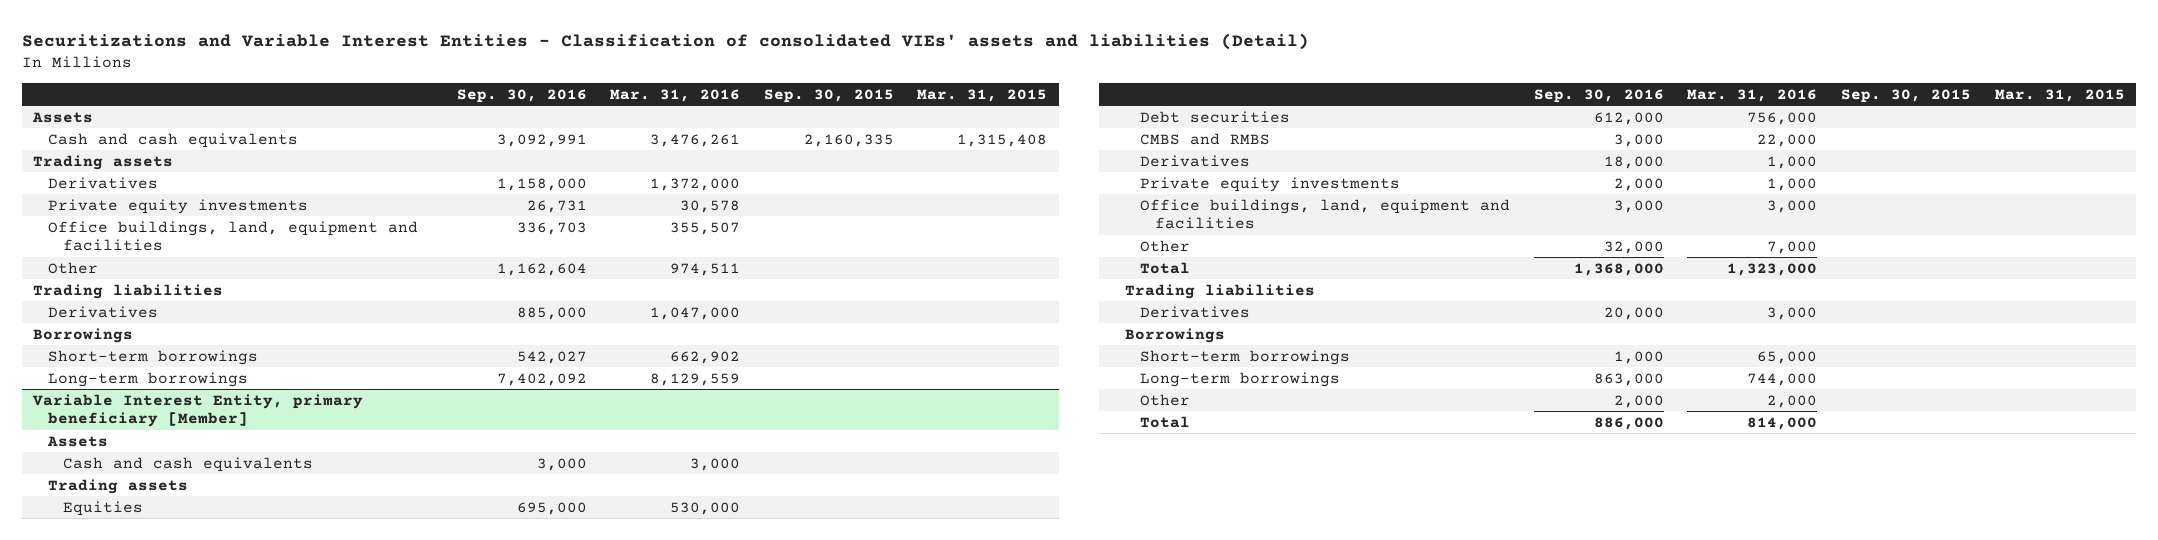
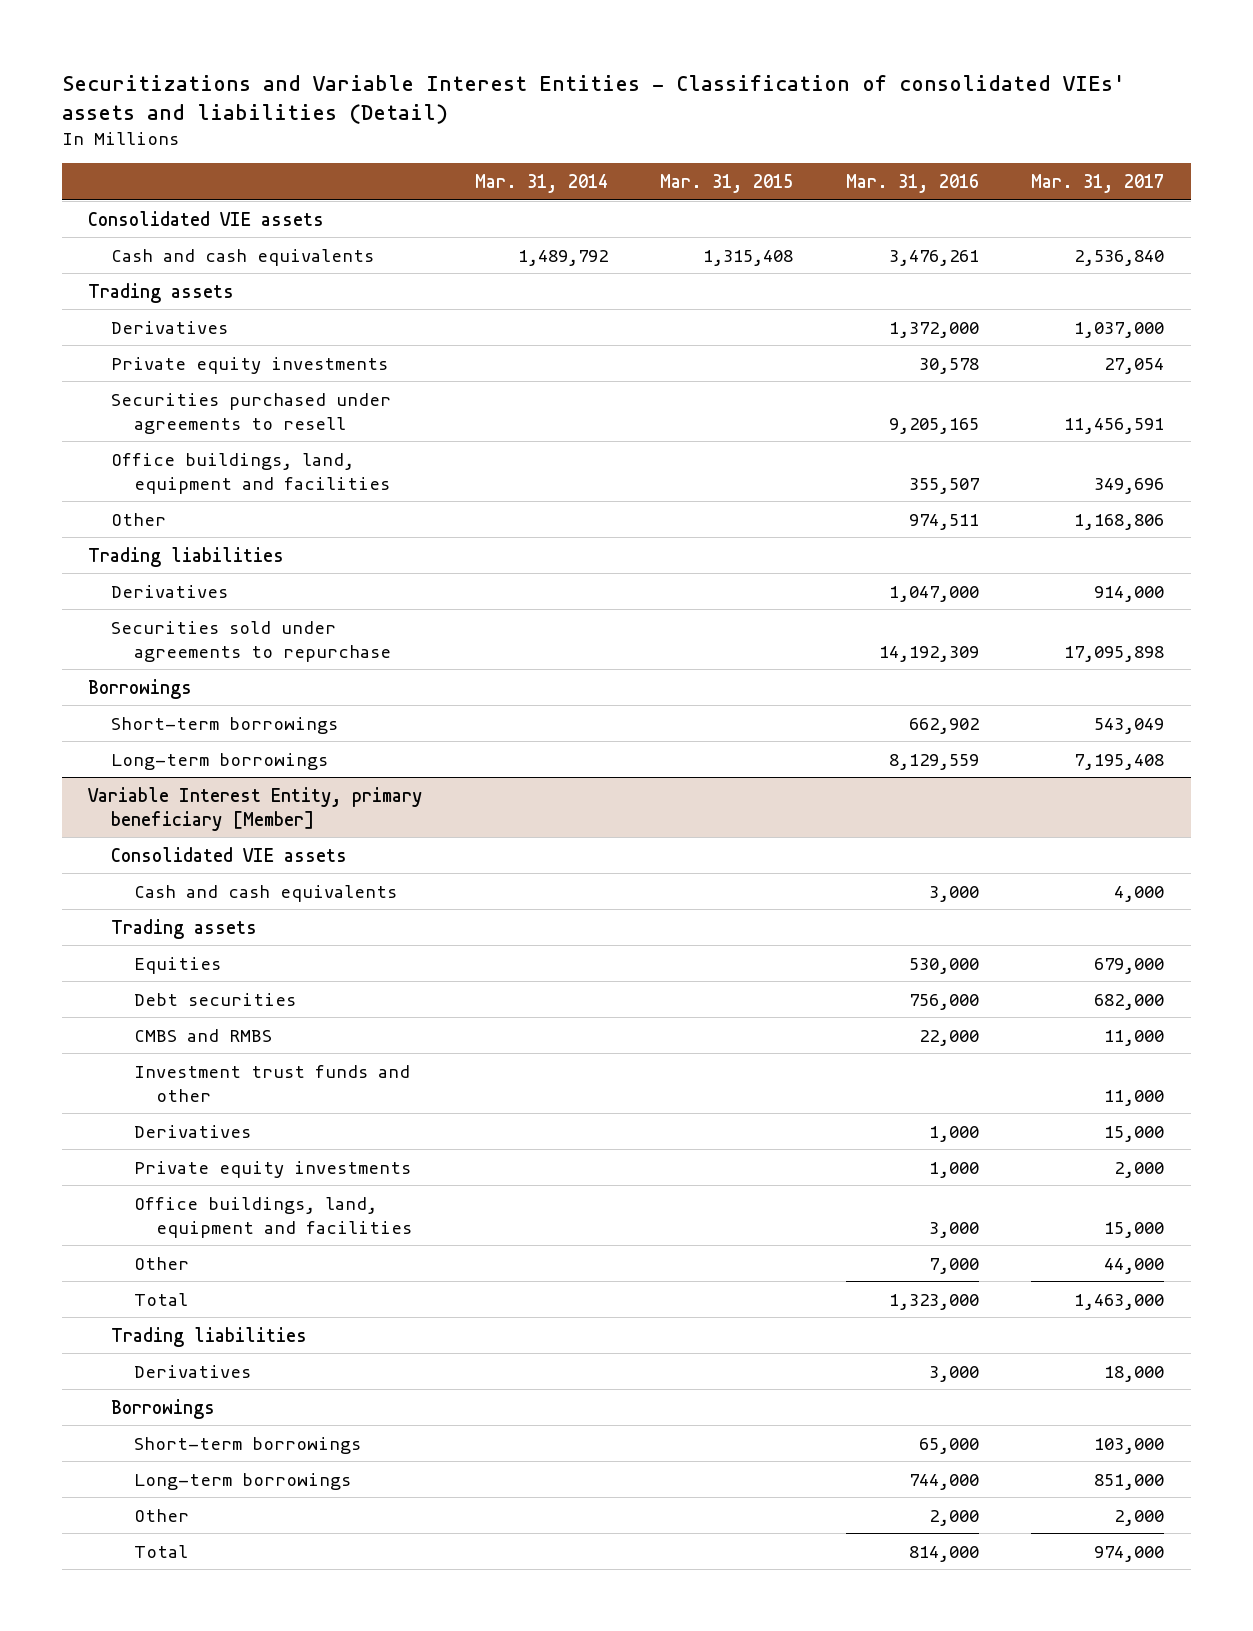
- | Sep. 30, 2016 | Mar. 31, 2016 | Sep. 30, 2015 | Mar. 31, 2015
+ | Mar. 31, 2014 | Mar. 31, 2015 | Mar. 31, 2016 | Mar. 31, 2017
- Assets
+ Consolidated VIE assets
+ Securities purchased under agreements to resell | | | 9,205,165 | 11,456,591
+ Securities sold under agreements to repurchase | | | 14,192,309 | 17,095,898
@ Variable Interest Entity, primary beneficiary [Member]
- Assets
+ Consolidated VIE assets
+ Investment trust funds and other | | | | 11,000

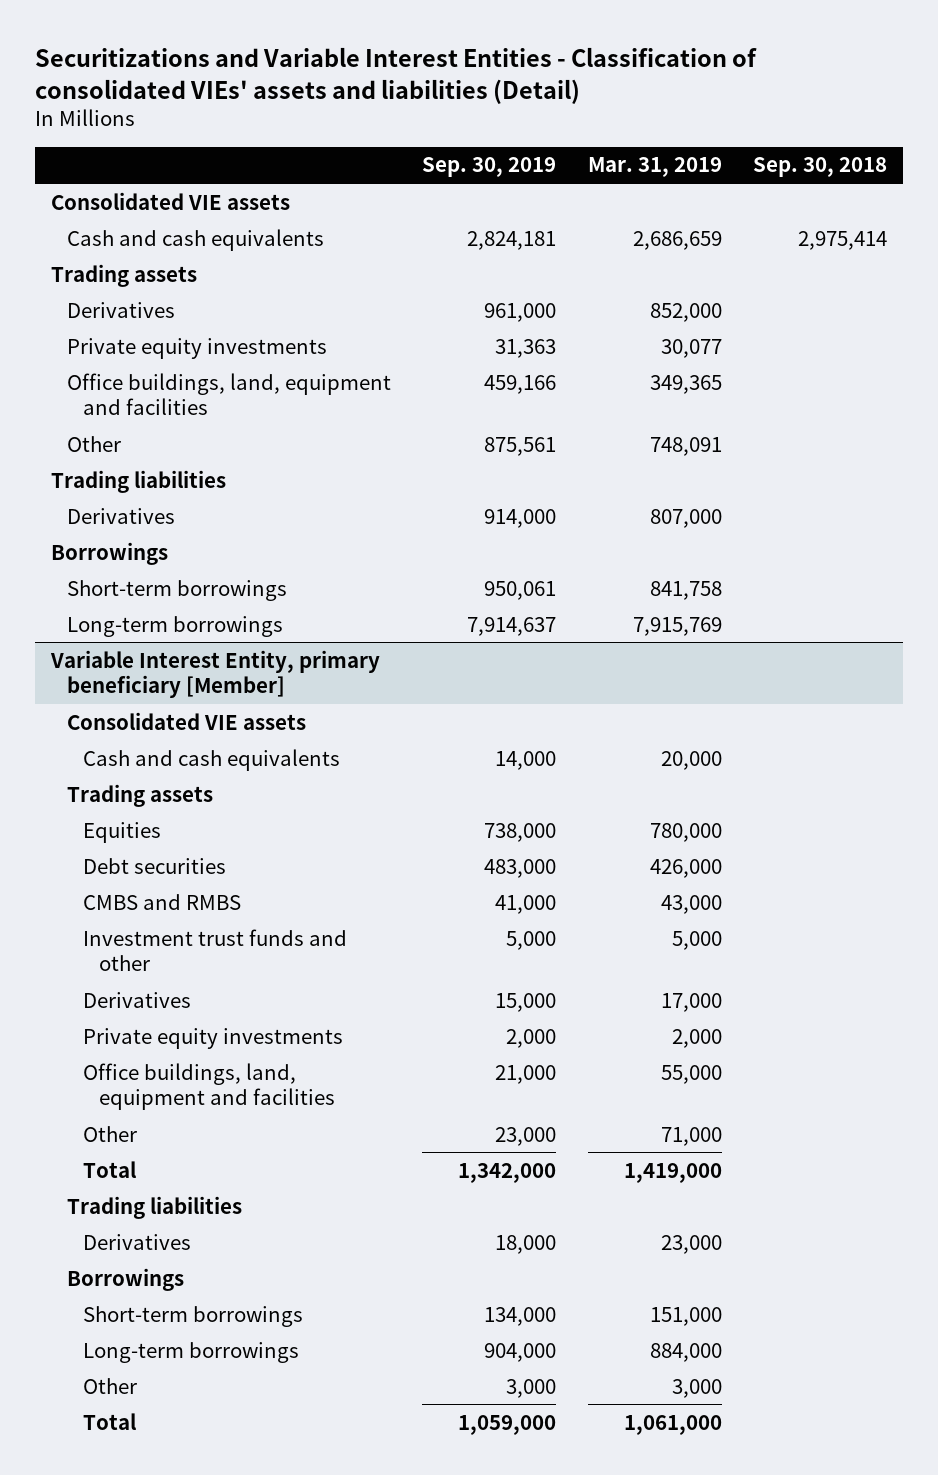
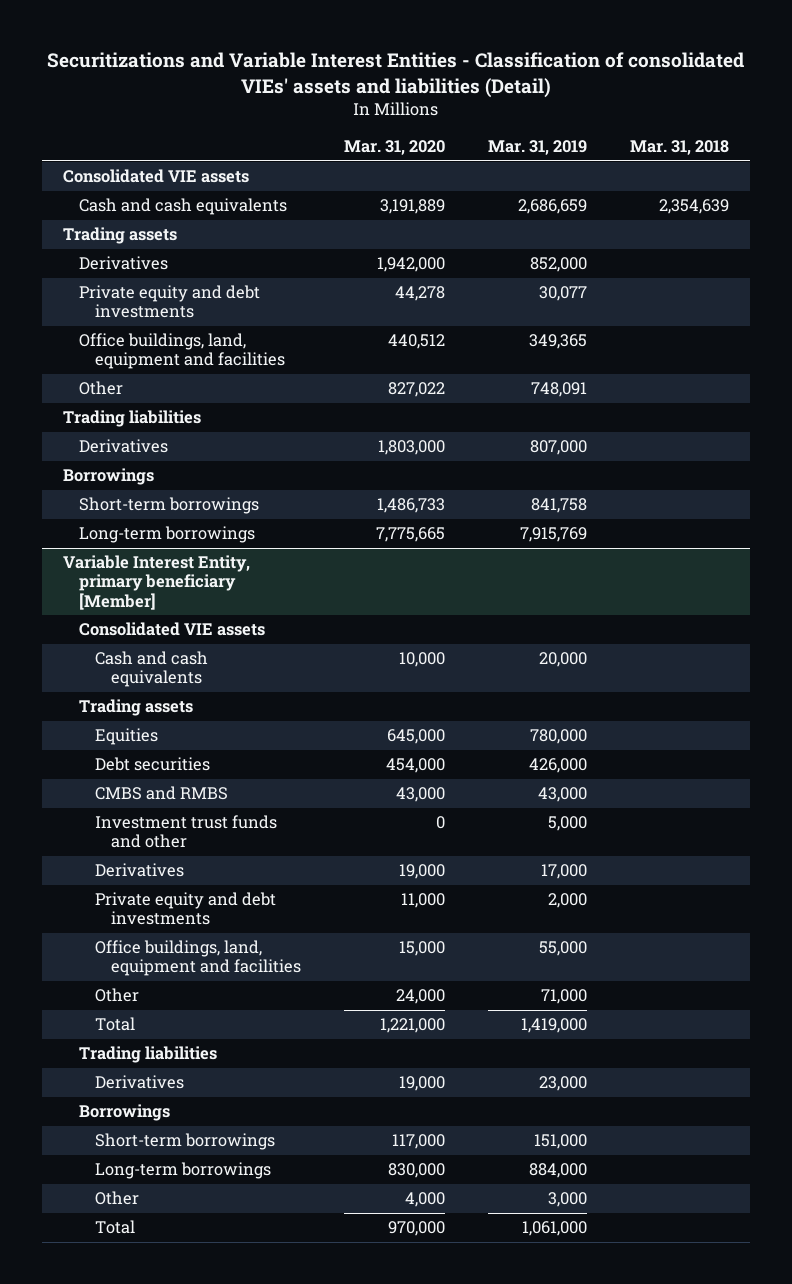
- | Sep. 30, 2019 | Mar. 31, 2019 | Sep. 30, 2018
+ | Mar. 31, 2020 | Mar. 31, 2019 | Mar. 31, 2018
- Private equity investments | 31,363 | 30,077 |
+ Private equity and debt investments | 44,278 | 30,077 |
@ Variable Interest Entity, primary beneficiary [Member]
- Private equity investments | 2,000 | 2,000 |
+ Private equity and debt investments | 11,000 | 2,000 |

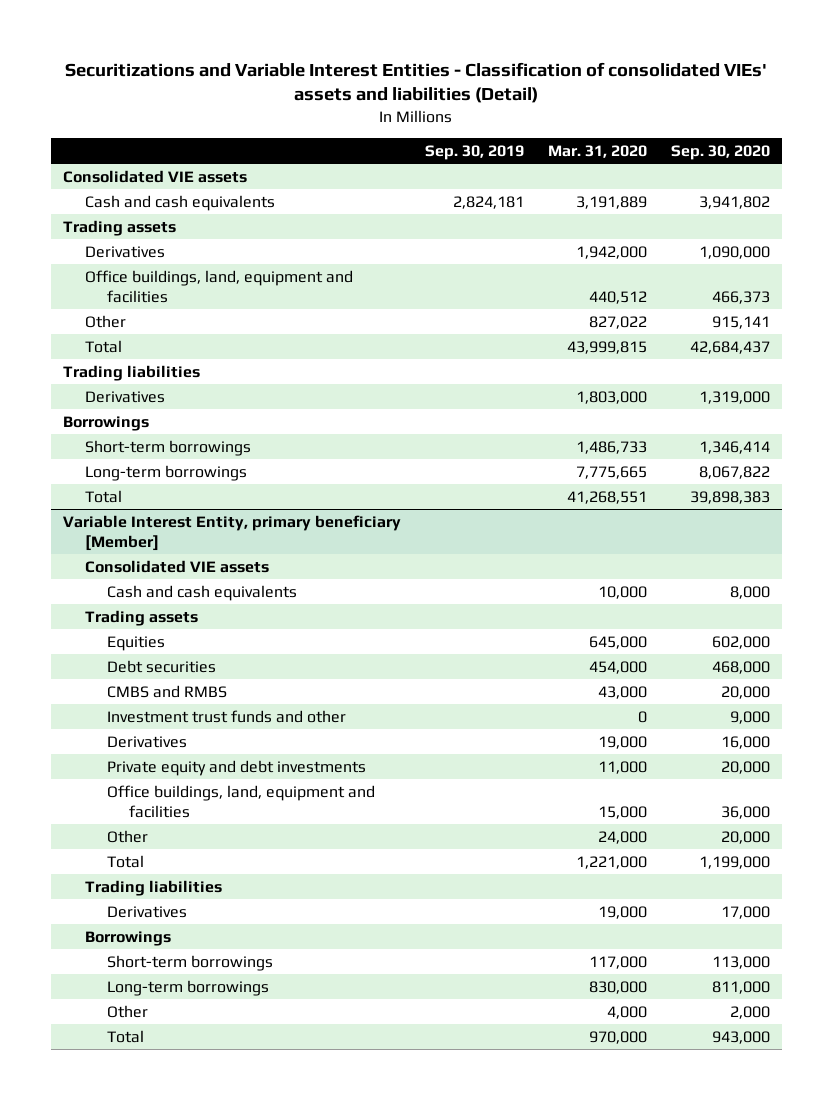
- | Mar. 31, 2020 | Mar. 31, 2019 | Mar. 31, 2018
+ | Sep. 30, 2019 | Mar. 31, 2020 | Sep. 30, 2020
- Private equity and debt investments | 44,278 | 30,077 |
+ Total | | 43,999,815 | 42,684,437
+ Total | | 41,268,551 | 39,898,383

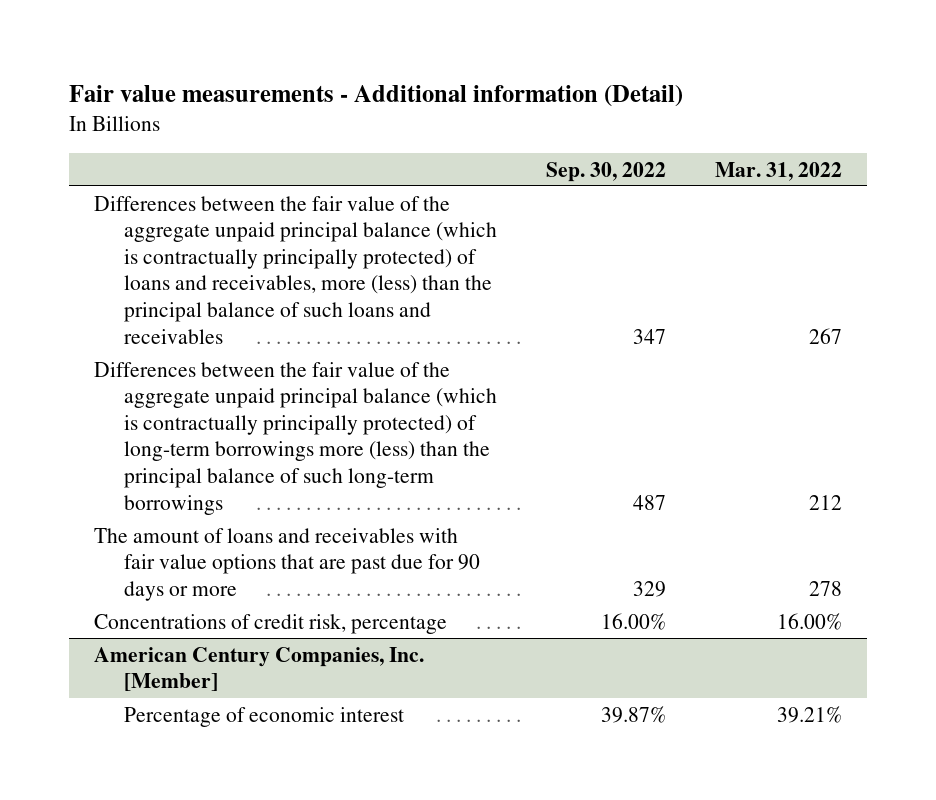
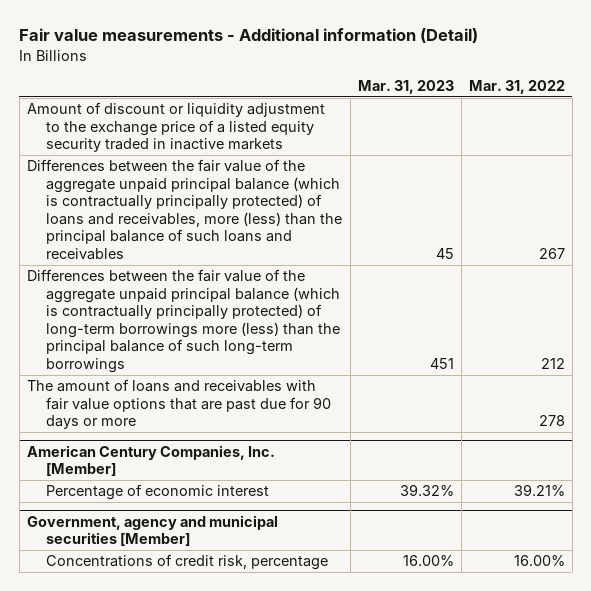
- | Sep. 30, 2022 | Mar. 31, 2022
+ | Mar. 31, 2023 | Mar. 31, 2022
+ Amount of discount or liquidity adjustment to the exchange price of a listed equity security traded in inactive markets
- Concentrations of credit risk, percentage | 16.00% | 16.00%
+ Government, agency and municipal securities [Member]
+ Concentrations of credit risk, percentage | 16.00% | 16.00%

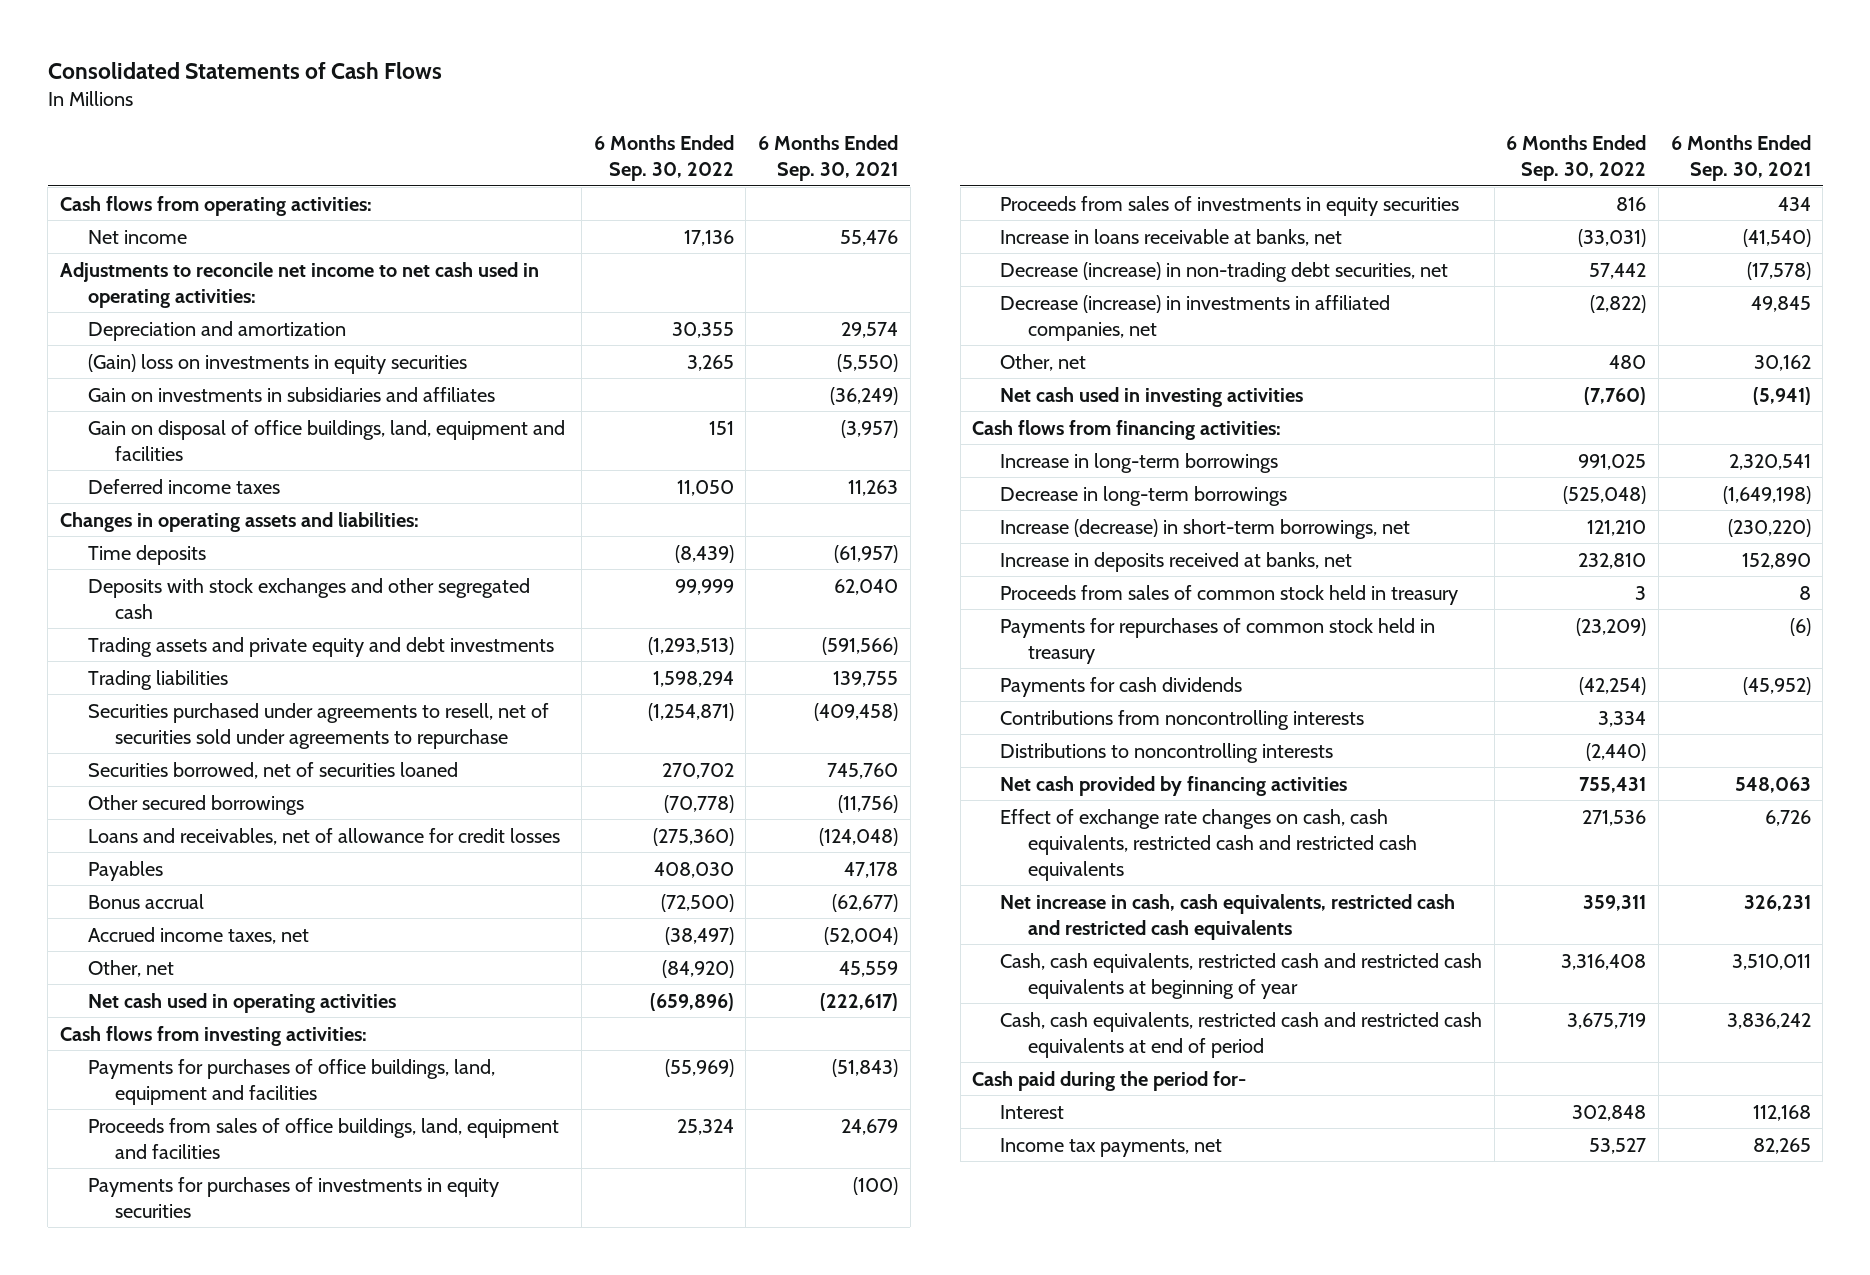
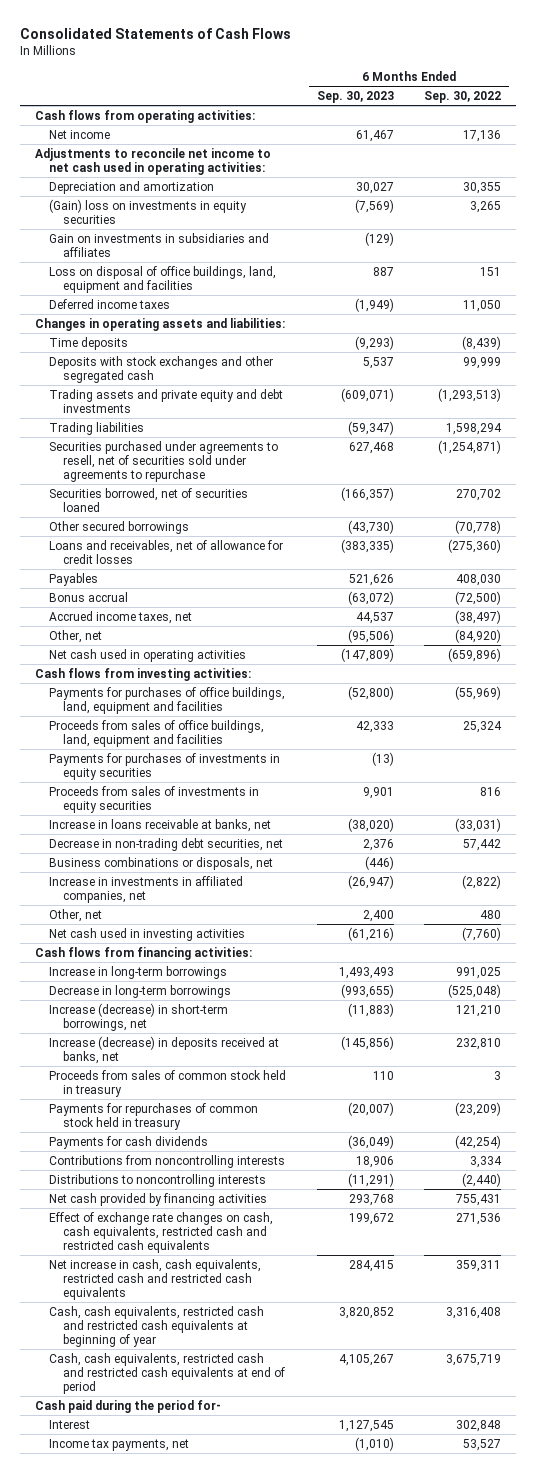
- | 6 Months Ended Sep. 30, 2022 | 6 Months Ended Sep. 30, 2021
+ | 6 Months Ended Sep. 30, 2023 | 6 Months Ended Sep. 30, 2022
- Gain on disposal of office buildings, land, equipment and facilities | 151 | (3,957)
+ Loss on disposal of office buildings, land, equipment and facilities | 887 | 151
- Decrease (increase) in non-trading debt securities, net | 57,442 | (17,578)
- Decrease (increase) in investments in affiliated companies, net | (2,822) | 49,845
+ Decrease in non-trading debt securities, net | 2,376 | 57,442
+ Business combinations or disposals, net | (446) |
+ Increase in investments in affiliated companies, net | (26,947) | (2,822)
- Increase in deposits received at banks, net | 232,810 | 152,890
+ Increase (decrease) in deposits received at banks, net | (145,856) | 232,810

